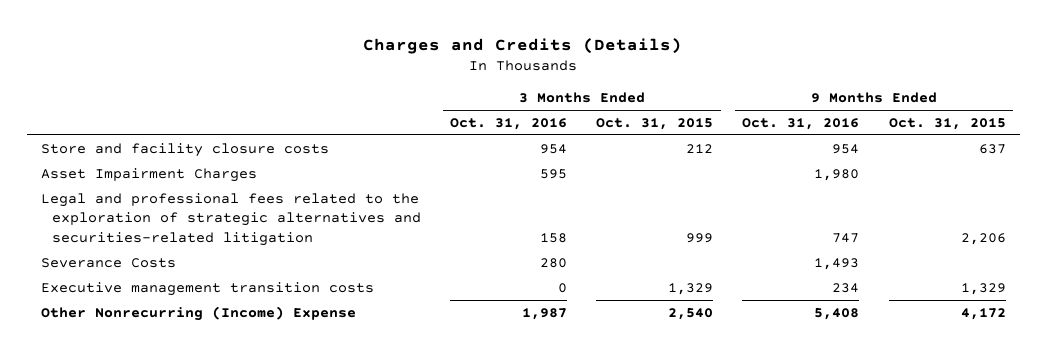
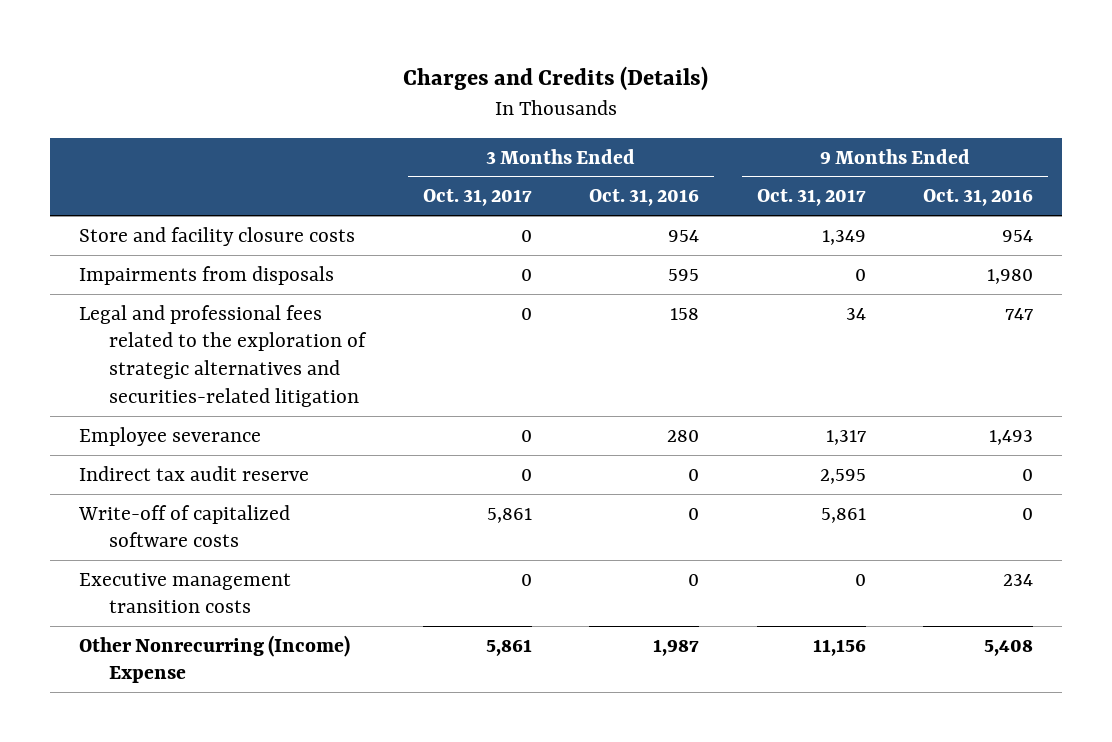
- | 3 Months Ended Oct. 31, 2016 | 3 Months Ended Oct. 31, 2015 | 9 Months Ended Oct. 31, 2016 | 9 Months Ended Oct. 31, 2015
+ | 3 Months Ended Oct. 31, 2017 | 3 Months Ended Oct. 31, 2016 | 9 Months Ended Oct. 31, 2017 | 9 Months Ended Oct. 31, 2016
- Asset Impairment Charges | 595 | | 1,980 |
+ Impairments from disposals | 0 | 595 | 0 | 1,980
- Severance Costs | 280 | | 1,493 |
+ Employee severance | 0 | 280 | 1,317 | 1,493
+ Indirect tax audit reserve | 0 | 0 | 2,595 | 0
+ Write-off of capitalized software costs | 5,861 | 0 | 5,861 | 0

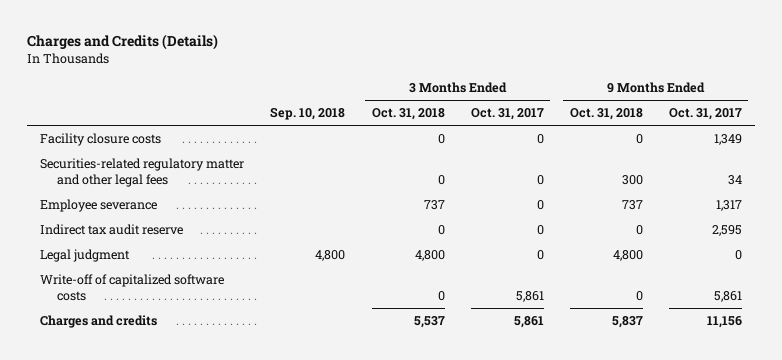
- | 3 Months Ended Oct. 31, 2017 | 3 Months Ended Oct. 31, 2016 | 9 Months Ended Oct. 31, 2017 | 9 Months Ended Oct. 31, 2016
+ | Sep. 10, 2018 | 3 Months Ended Oct. 31, 2018 | 3 Months Ended Oct. 31, 2017 | 9 Months Ended Oct. 31, 2018 | 9 Months Ended Oct. 31, 2017
- Store and facility closure costs | 0 | 954 | 1,349 | 954
- Impairments from disposals | 0 | 595 | 0 | 1,980
- Legal and professional fees related to the exploration of strategic alternatives and securities-related litigation | 0 | 158 | 34 | 747
+ Facility closure costs | | 0 | 0 | 0 | 1,349
+ Securities-related regulatory matter and other legal fees | | 0 | 0 | 300 | 34
+ Legal judgment | 4,800 | 4,800 | 0 | 4,800 | 0
- Executive management transition costs | 0 | 0 | 0 | 234
- Other Nonrecurring (Income) Expense | 5,861 | 1,987 | 11,156 | 5,408
+ Charges and credits | | 5,537 | 5,861 | 5,837 | 11,156

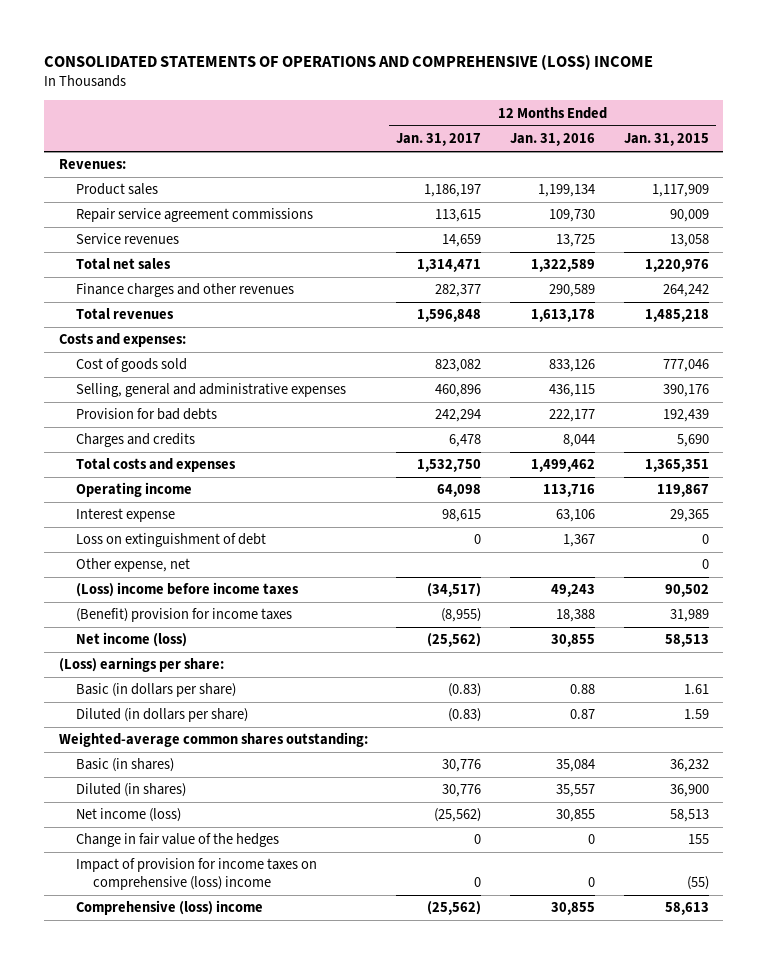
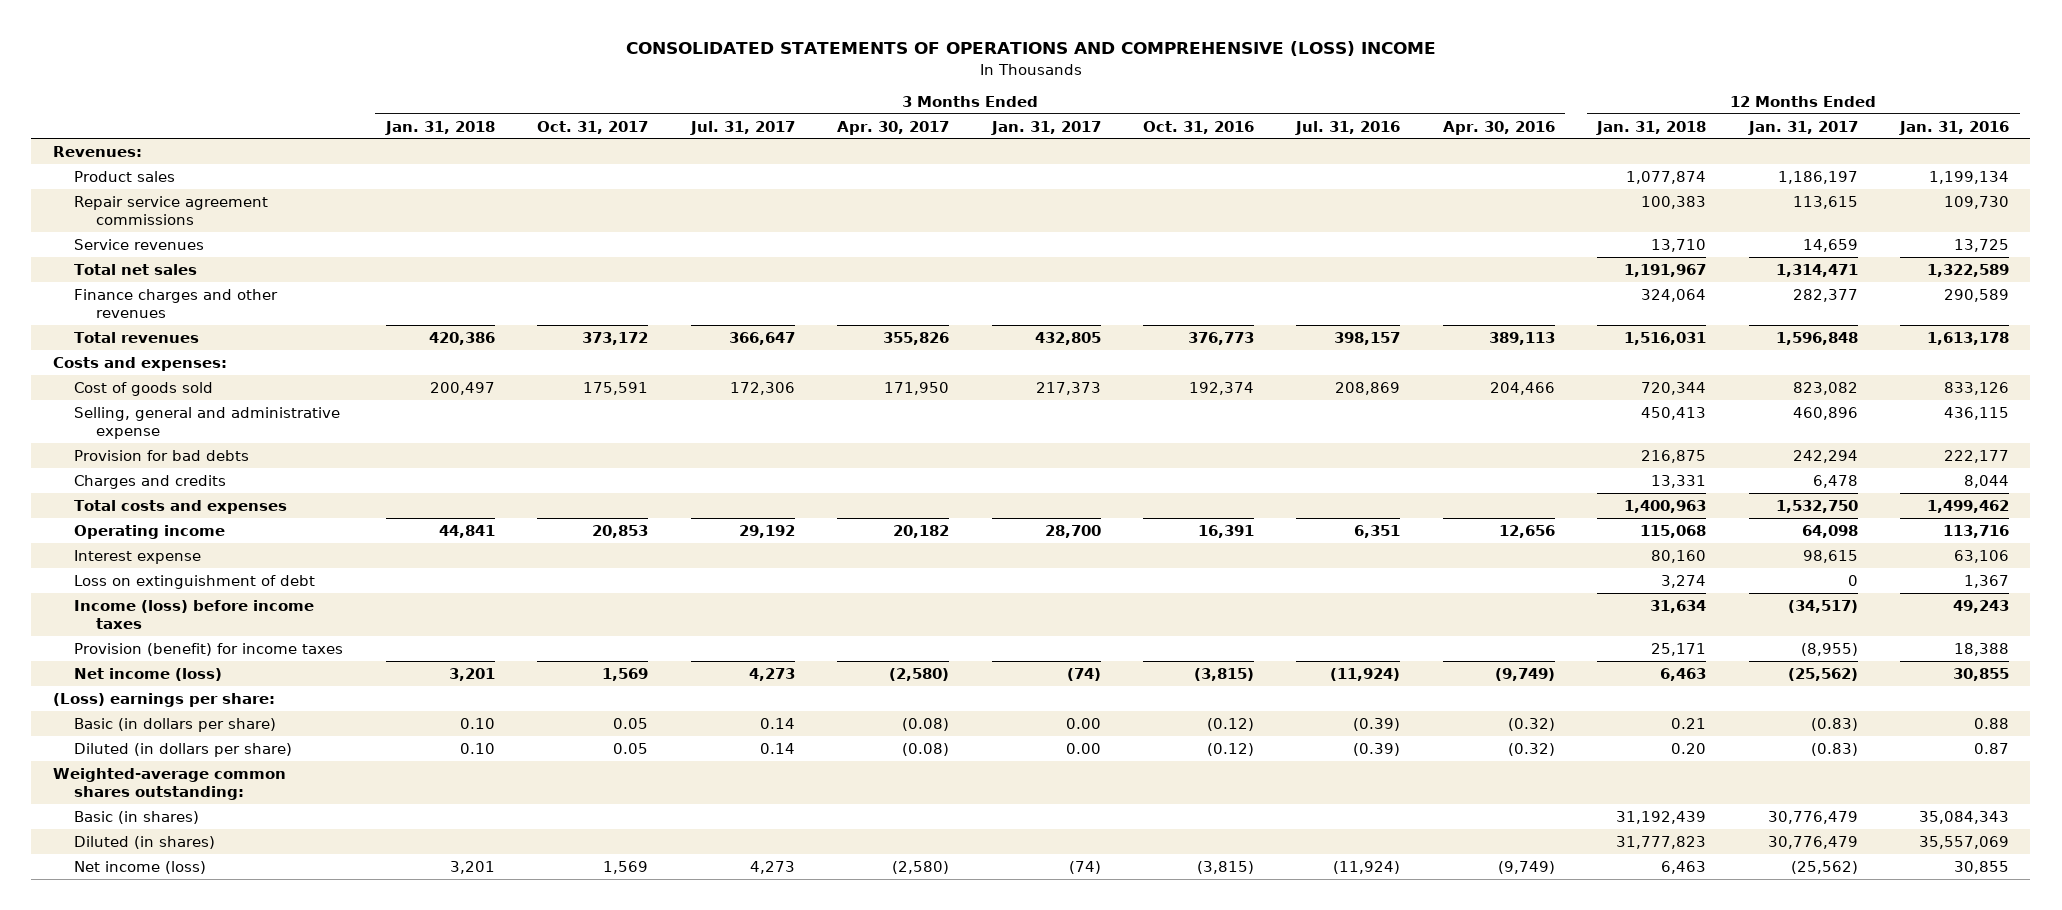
- | 12 Months Ended Jan. 31, 2017 | 12 Months Ended Jan. 31, 2016 | 12 Months Ended Jan. 31, 2015
+ | 3 Months Ended Jan. 31, 2018 | 3 Months Ended Oct. 31, 2017 | 3 Months Ended Jul. 31, 2017 | 3 Months Ended Apr. 30, 2017 | 3 Months Ended Jan. 31, 2017 | 3 Months Ended Oct. 31, 2016 | 3 Months Ended Jul. 31, 2016 | 3 Months Ended Apr. 30, 2016 | 12 Months Ended Jan. 31, 2018 | 12 Months Ended Jan. 31, 2017 | 12 Months Ended Jan. 31, 2016
- Selling, general and administrative expenses | 460,896 | 436,115 | 390,176
+ Selling, general and administrative expense | | | | | | | | | 450,413 | 460,896 | 436,115
- Other expense, net | | | 0
- (Loss) income before income taxes | (34,517) | 49,243 | 90,502
- (Benefit) provision for income taxes | (8,955) | 18,388 | 31,989
+ Income (loss) before income taxes | | | | | | | | | 31,634 | (34,517) | 49,243
+ Provision (benefit) for income taxes | | | | | | | | | 25,171 | (8,955) | 18,388
- Basic (in shares) | 30,776 | 35,084 | 36,232
- Diluted (in shares) | 30,776 | 35,557 | 36,900
+ Basic (in shares) | | | | | | | | | 31,192,439 | 30,776,479 | 35,084,343
+ Diluted (in shares) | | | | | | | | | 31,777,823 | 30,776,479 | 35,557,069
- Change in fair value of the hedges | 0 | 0 | 155
- Impact of provision for income taxes on comprehensive (loss) income | 0 | 0 | (55)
- Comprehensive (loss) income | (25,562) | 30,855 | 58,613

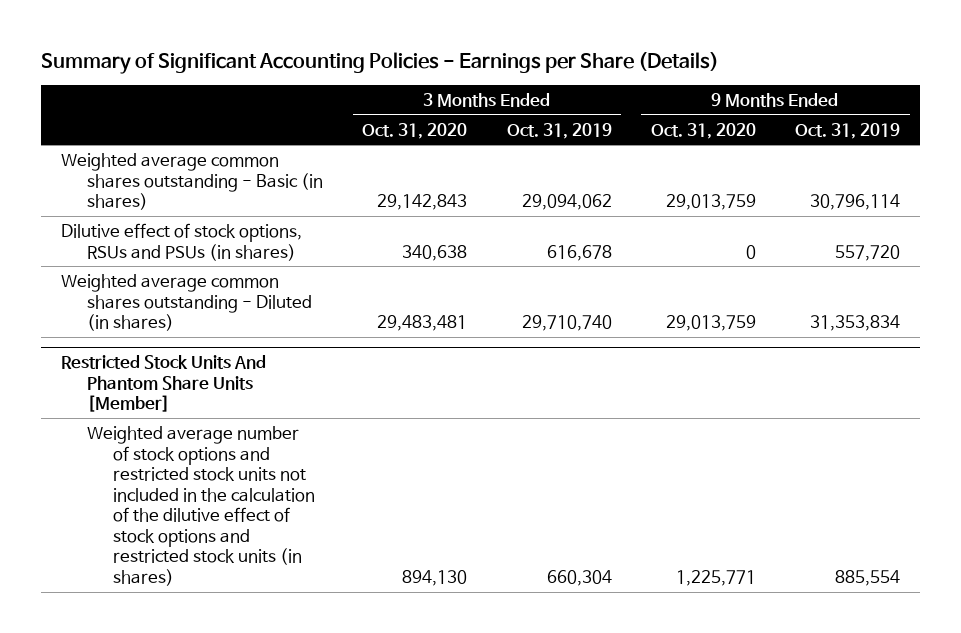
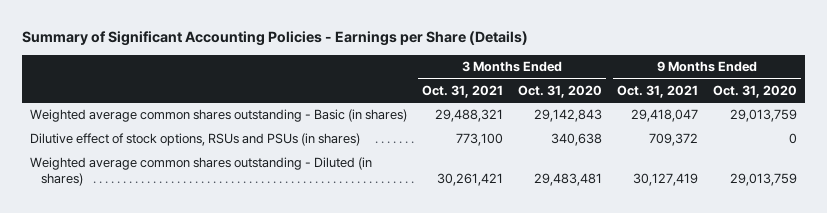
- | 3 Months Ended Oct. 31, 2020 | 3 Months Ended Oct. 31, 2019 | 9 Months Ended Oct. 31, 2020 | 9 Months Ended Oct. 31, 2019
+ | 3 Months Ended Oct. 31, 2021 | 3 Months Ended Oct. 31, 2020 | 9 Months Ended Oct. 31, 2021 | 9 Months Ended Oct. 31, 2020
- Restricted Stock Units And Phantom Share Units [Member]
- Weighted average number of stock options and restricted stock units not included in the calculation of the dilutive effect of stock options and restricted stock units (in shares) | 894,130 | 660,304 | 1,225,771 | 885,554

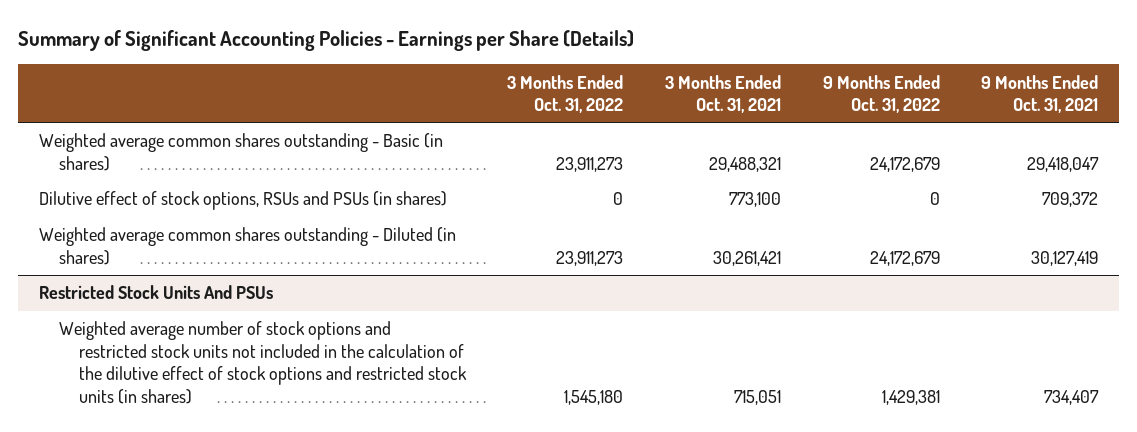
- | 3 Months Ended Oct. 31, 2021 | 3 Months Ended Oct. 31, 2020 | 9 Months Ended Oct. 31, 2021 | 9 Months Ended Oct. 31, 2020
+ | 3 Months Ended Oct. 31, 2022 | 3 Months Ended Oct. 31, 2021 | 9 Months Ended Oct. 31, 2022 | 9 Months Ended Oct. 31, 2021
+ Restricted Stock Units And PSUs
+ Weighted average number of stock options and restricted stock units not included in the calculation of the dilutive effect of stock options and restricted stock units (in shares) | 1,545,180 | 715,051 | 1,429,381 | 734,407

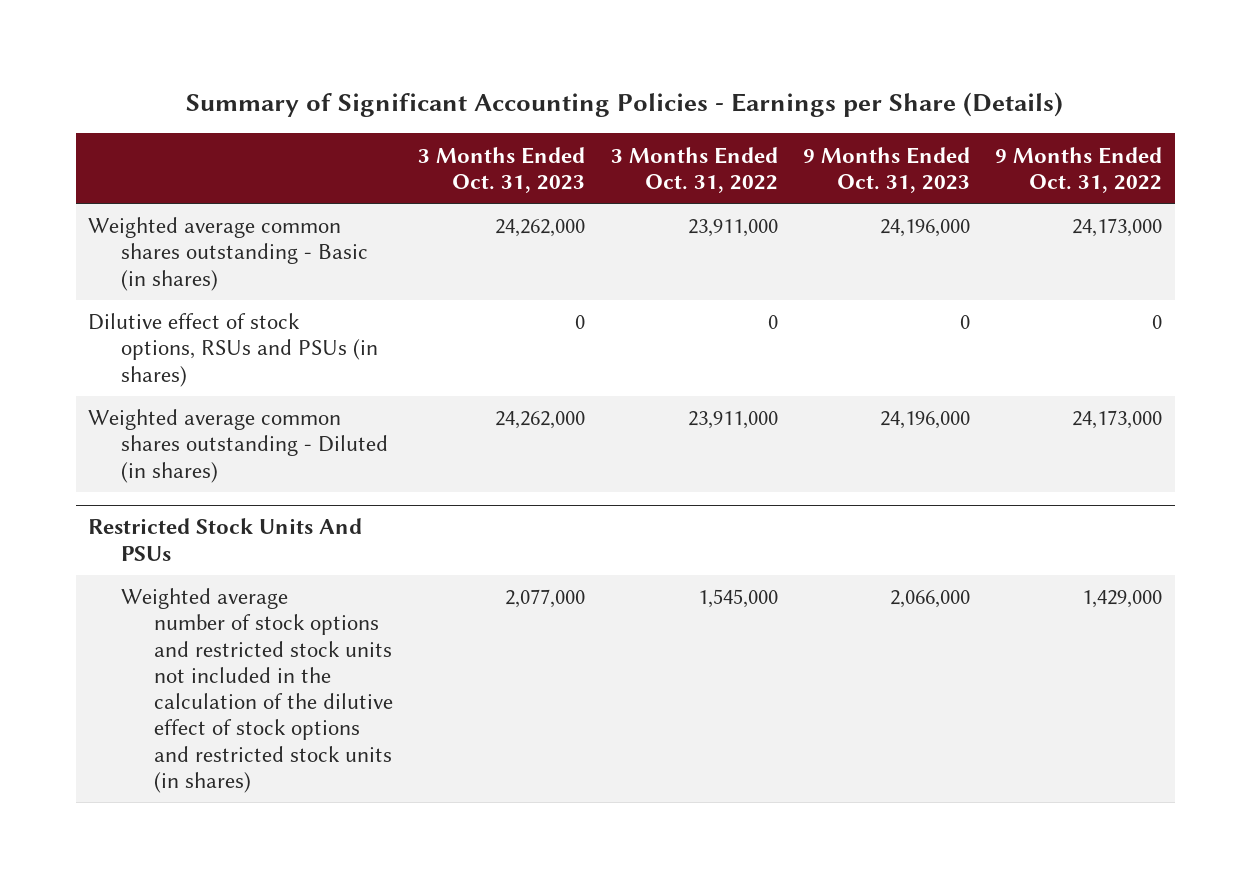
- | 3 Months Ended Oct. 31, 2022 | 3 Months Ended Oct. 31, 2021 | 9 Months Ended Oct. 31, 2022 | 9 Months Ended Oct. 31, 2021
+ | 3 Months Ended Oct. 31, 2023 | 3 Months Ended Oct. 31, 2022 | 9 Months Ended Oct. 31, 2023 | 9 Months Ended Oct. 31, 2022
- Weighted average common shares outstanding - Basic (in shares) | 23,911,273 | 29,488,321 | 24,172,679 | 29,418,047
+ Weighted average common shares outstanding - Basic (in shares) | 24,262,000 | 23,911,000 | 24,196,000 | 24,173,000
- Weighted average common shares outstanding - Diluted (in shares) | 23,911,273 | 30,261,421 | 24,172,679 | 30,127,419
+ Weighted average common shares outstanding - Diluted (in shares) | 24,262,000 | 23,911,000 | 24,196,000 | 24,173,000
@ Restricted Stock Units And PSUs
- Weighted average number of stock options and restricted stock units not included in the calculation of the dilutive effect of stock options and restricted stock units (in shares) | 1,545,180 | 715,051 | 1,429,381 | 734,407
+ Weighted average number of stock options and restricted stock units not included in the calculation of the dilutive effect of stock options and restricted stock units (in shares) | 2,077,000 | 1,545,000 | 2,066,000 | 1,429,000

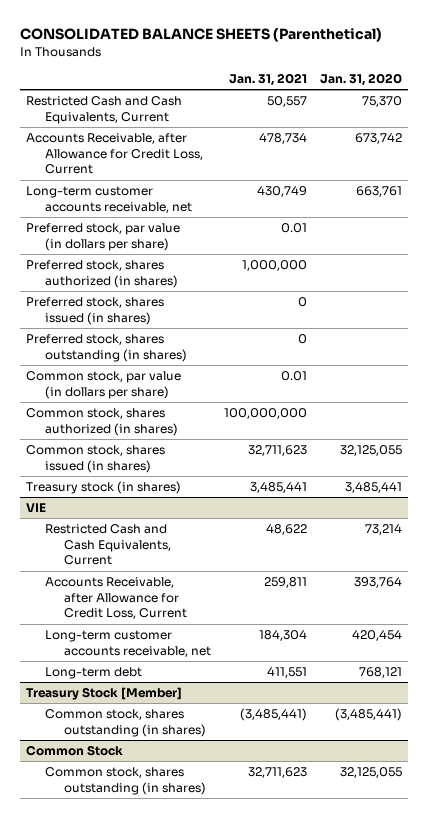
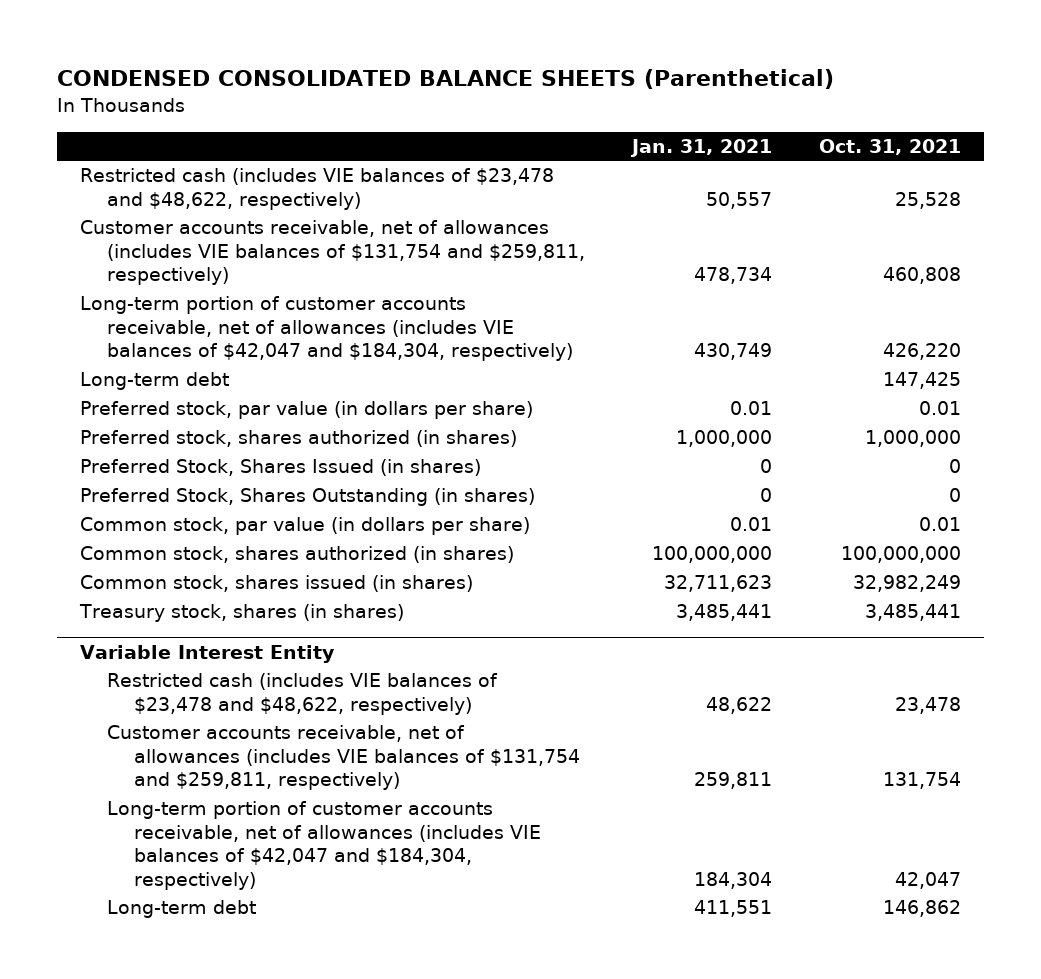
- CONSOLIDATED BALANCE SHEETS (Parenthetical)
+ CONDENSED CONSOLIDATED BALANCE SHEETS (Parenthetical)
- | Jan. 31, 2021 | Jan. 31, 2020
+ | Jan. 31, 2021 | Oct. 31, 2021
- Restricted Cash and Cash Equivalents, Current | 50,557 | 75,370
- Accounts Receivable, after Allowance for Credit Loss, Current | 478,734 | 673,742
- Long-term customer accounts receivable, net | 430,749 | 663,761
+ Restricted cash (includes VIE balances of $23,478 and $48,622, respectively) | 50,557 | 25,528
+ Customer accounts receivable, net of allowances (includes VIE balances of $131,754 and $259,811, respectively) | 478,734 | 460,808
+ Long-term portion of customer accounts receivable, net of allowances (includes VIE balances of $42,047 and $184,304, respectively) | 430,749 | 426,220
+ Long-term debt | | 147,425
- Preferred stock, shares issued (in shares) | 0 |
- Preferred stock, shares outstanding (in shares) | 0 |
+ Preferred Stock, Shares Issued (in shares) | 0 | 0
+ Preferred Stock, Shares Outstanding (in shares) | 0 | 0
- Treasury stock (in shares) | 3,485,441 | 3,485,441
- VIE
- Restricted Cash and Cash Equivalents, Current | 48,622 | 73,214
- Accounts Receivable, after Allowance for Credit Loss, Current | 259,811 | 393,764
- Long-term customer accounts receivable, net | 184,304 | 420,454
+ Treasury stock, shares (in shares) | 3,485,441 | 3,485,441
+ Variable Interest Entity
+ Restricted cash (includes VIE balances of $23,478 and $48,622, respectively) | 48,622 | 23,478
+ Customer accounts receivable, net of allowances (includes VIE balances of $131,754 and $259,811, respectively) | 259,811 | 131,754
+ Long-term portion of customer accounts receivable, net of allowances (includes VIE balances of $42,047 and $184,304, respectively) | 184,304 | 42,047
- Treasury Stock [Member]
- Common stock, shares outstanding (in shares) | (3,485,441) | (3,485,441)
- Common Stock
- Common stock, shares outstanding (in shares) | 32,711,623 | 32,125,055

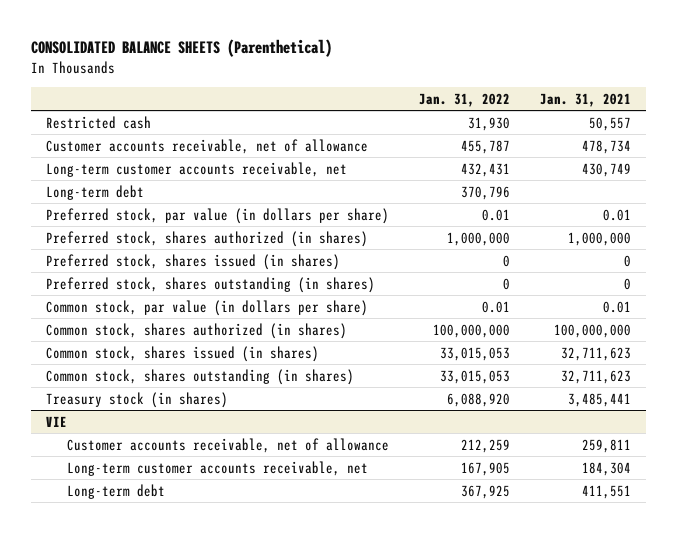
- CONDENSED CONSOLIDATED BALANCE SHEETS (Parenthetical)
+ CONSOLIDATED BALANCE SHEETS (Parenthetical)
- | Jan. 31, 2021 | Oct. 31, 2021
+ | Jan. 31, 2022 | Jan. 31, 2021
- Restricted cash (includes VIE balances of $23,478 and $48,622, respectively) | 50,557 | 25,528
- Customer accounts receivable, net of allowances (includes VIE balances of $131,754 and $259,811, respectively) | 478,734 | 460,808
- Long-term portion of customer accounts receivable, net of allowances (includes VIE balances of $42,047 and $184,304, respectively) | 430,749 | 426,220
+ Restricted cash | 31,930 | 50,557
+ Customer accounts receivable, net of allowance | 455,787 | 478,734
+ Long-term customer accounts receivable, net | 432,431 | 430,749
- Preferred Stock, Shares Issued (in shares) | 0 | 0
- Preferred Stock, Shares Outstanding (in shares) | 0 | 0
+ Preferred stock, shares issued (in shares) | 0 | 0
+ Preferred stock, shares outstanding (in shares) | 0 | 0
- Treasury stock, shares (in shares) | 3,485,441 | 3,485,441
- Variable Interest Entity
- Restricted cash (includes VIE balances of $23,478 and $48,622, respectively) | 48,622 | 23,478
- Customer accounts receivable, net of allowances (includes VIE balances of $131,754 and $259,811, respectively) | 259,811 | 131,754
- Long-term portion of customer accounts receivable, net of allowances (includes VIE balances of $42,047 and $184,304, respectively) | 184,304 | 42,047
+ Common stock, shares outstanding (in shares) | 33,015,053 | 32,711,623
+ Treasury stock (in shares) | 6,088,920 | 3,485,441
+ VIE
+ Customer accounts receivable, net of allowance | 212,259 | 259,811
+ Long-term customer accounts receivable, net | 167,905 | 184,304

